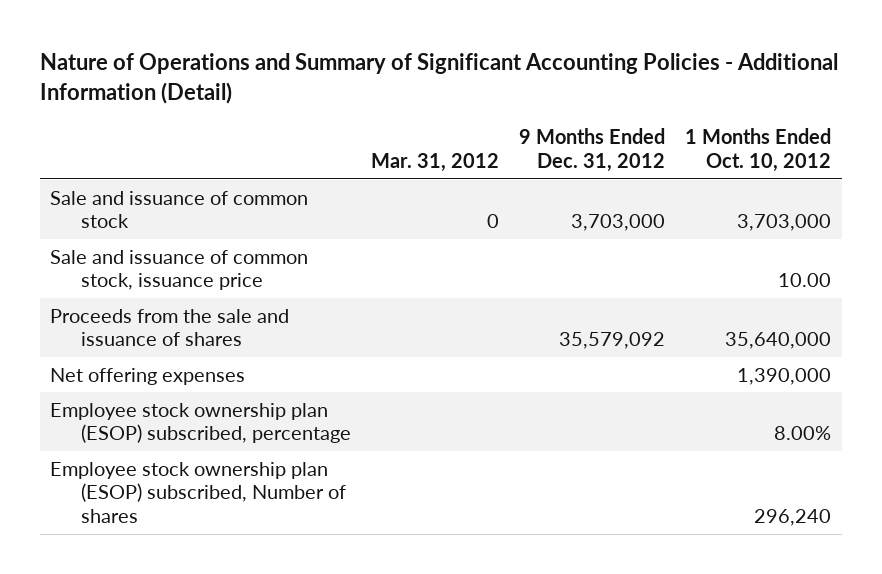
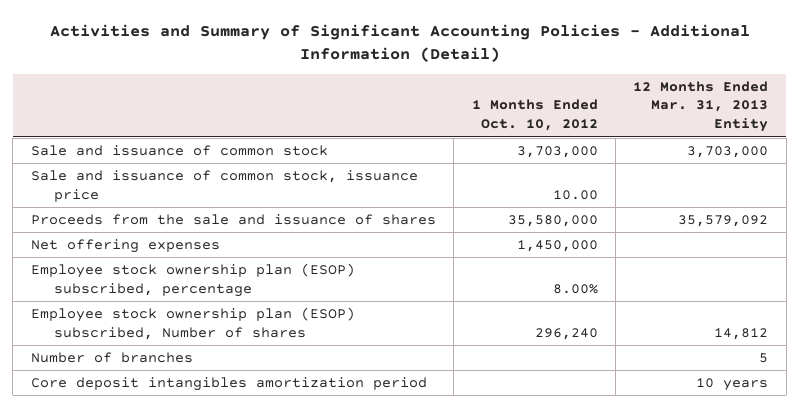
- Nature of Operations and Summary of Significant Accounting Policies - Additional Information (Detail)
+ Activities and Summary of Significant Accounting Policies - Additional Information (Detail)
- | Mar. 31, 2012 | 9 Months Ended Dec. 31, 2012 | 1 Months Ended Oct. 10, 2012
+ | 1 Months Ended Oct. 10, 2012 | 12 Months Ended Mar. 31, 2013 Entity
- Proceeds from the sale and issuance of shares | | 35,579,092 | 35,640,000
- Net offering expenses | | | 1,390,000
+ Proceeds from the sale and issuance of shares | 35,580,000 | 35,579,092
+ Net offering expenses | 1,450,000 |
+ Number of branches | | 5
+ Core deposit intangibles amortization period | | 10 years

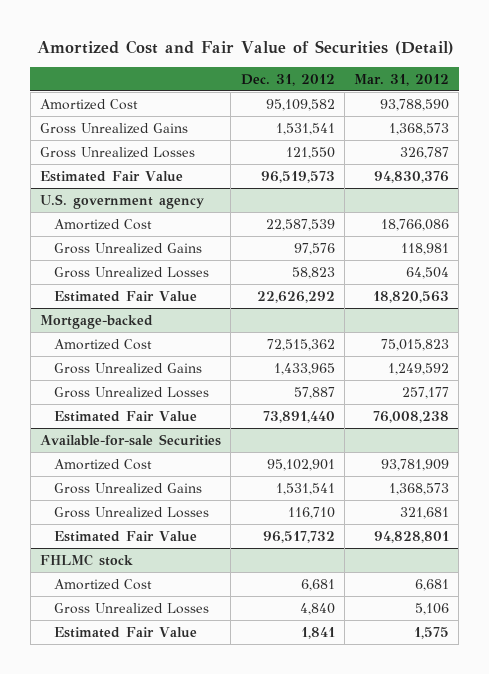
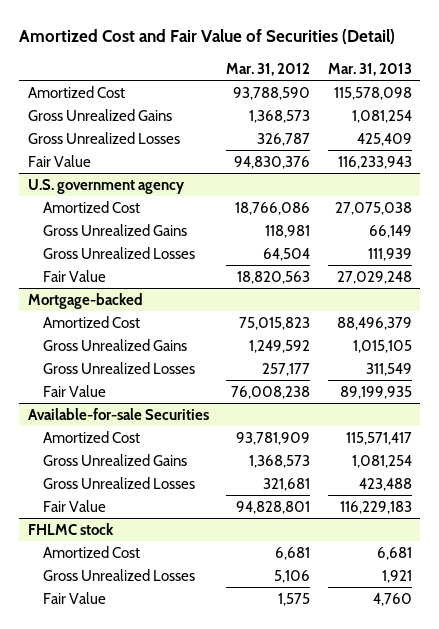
- | Dec. 31, 2012 | Mar. 31, 2012
+ | Mar. 31, 2012 | Mar. 31, 2013
- Estimated Fair Value | 96,519,573 | 94,830,376
+ Fair Value | 94,830,376 | 116,233,943
@ U.S. government agency
- Estimated Fair Value | 22,626,292 | 18,820,563
+ Fair Value | 18,820,563 | 27,029,248
@ Mortgage-backed
- Estimated Fair Value | 73,891,440 | 76,008,238
+ Fair Value | 76,008,238 | 89,199,935
@ Available-for-sale Securities
- Estimated Fair Value | 96,517,732 | 94,828,801
+ Fair Value | 94,828,801 | 116,229,183
@ FHLMC stock
- Estimated Fair Value | 1,841 | 1,575
+ Fair Value | 1,575 | 4,760

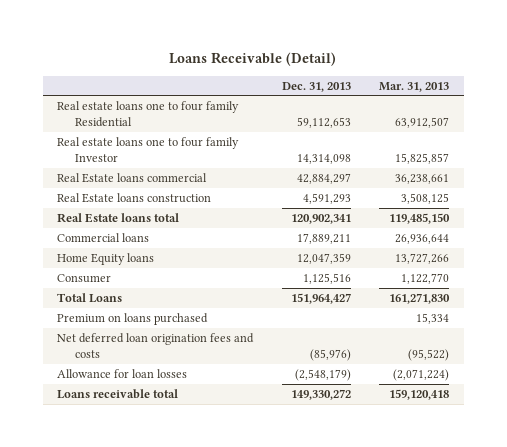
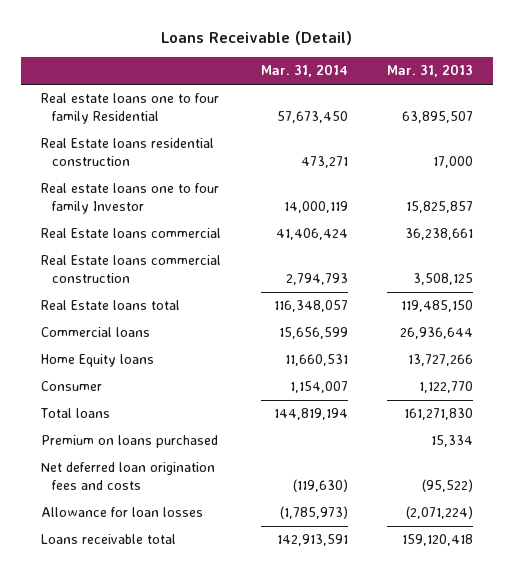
- | Dec. 31, 2013 | Mar. 31, 2013
+ | Mar. 31, 2014 | Mar. 31, 2013
- Real estate loans one to four family Residential | 59,112,653 | 63,912,507
+ Real estate loans one to four family Residential | 57,673,450 | 63,895,507
+ Real Estate loans residential construction | 473,271 | 17,000
- Real Estate loans construction | 4,591,293 | 3,508,125
+ Real Estate loans commercial construction | 2,794,793 | 3,508,125
- Total Loans | 151,964,427 | 161,271,830
+ Total loans | 144,819,194 | 161,271,830

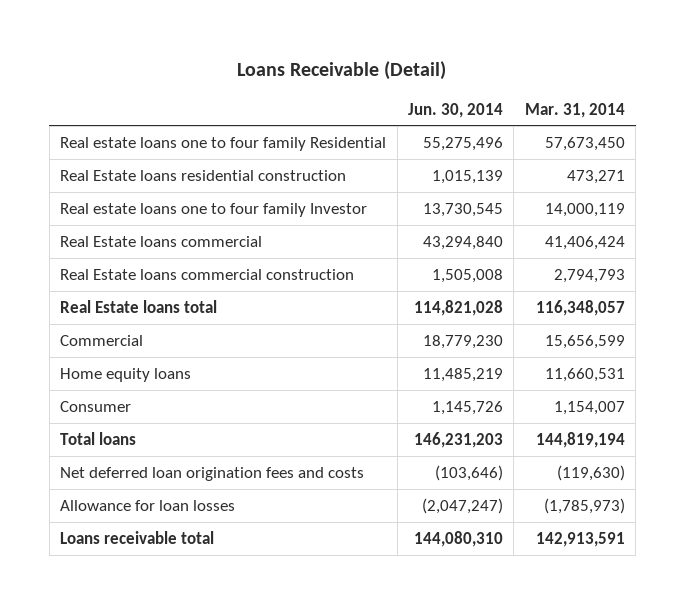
- | Mar. 31, 2014 | Mar. 31, 2013
+ | Jun. 30, 2014 | Mar. 31, 2014
- Commercial loans | 15,656,599 | 26,936,644
- Home Equity loans | 11,660,531 | 13,727,266
+ Commercial | 18,779,230 | 15,656,599
+ Home equity loans | 11,485,219 | 11,660,531
- Premium on loans purchased | | 15,334

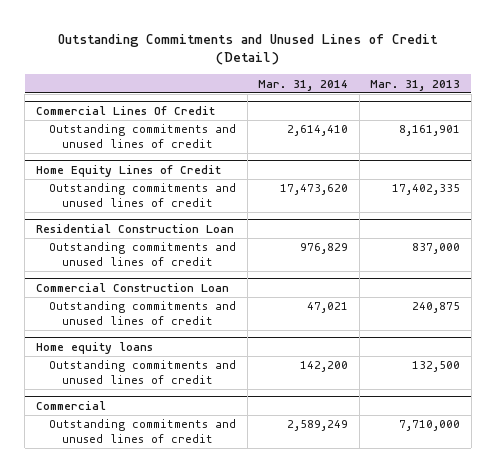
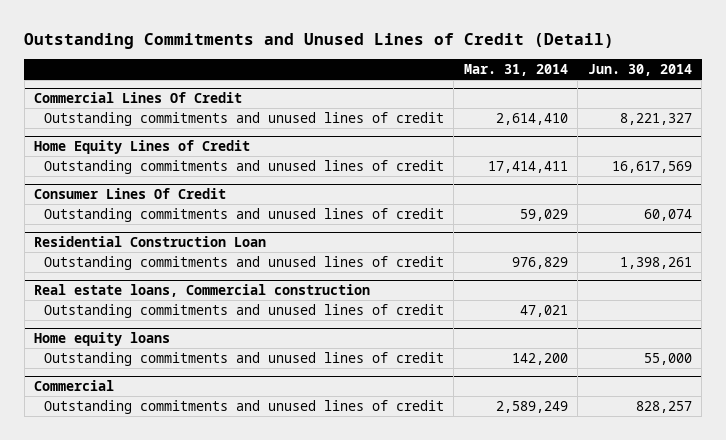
- | Mar. 31, 2014 | Mar. 31, 2013
+ | Mar. 31, 2014 | Jun. 30, 2014
@ Home Equity Lines of Credit
- Outstanding commitments and unused lines of credit | 17,473,620 | 17,402,335
+ Outstanding commitments and unused lines of credit | 17,414,411 | 16,617,569
+ Consumer Lines Of Credit
+ Outstanding commitments and unused lines of credit | 59,029 | 60,074
- Commercial Construction Loan
+ Real estate loans, Commercial construction

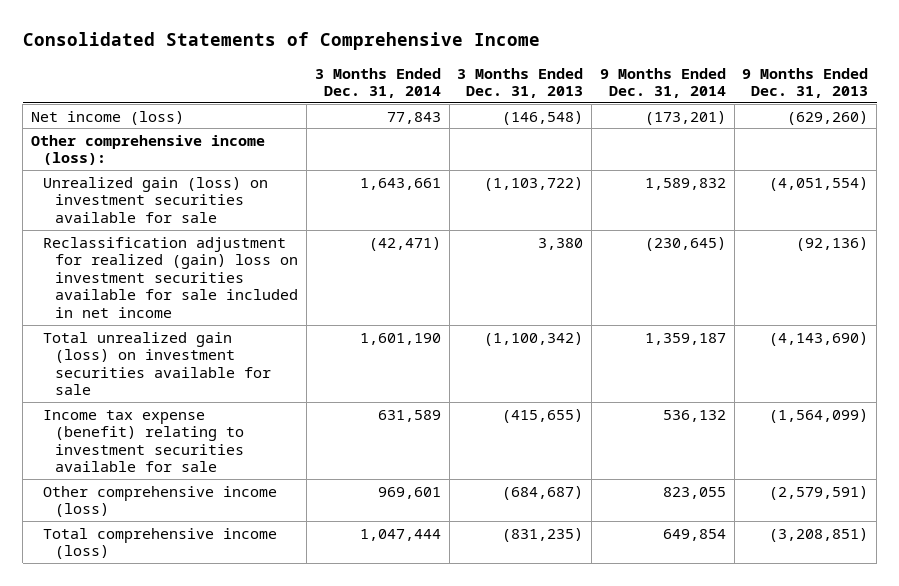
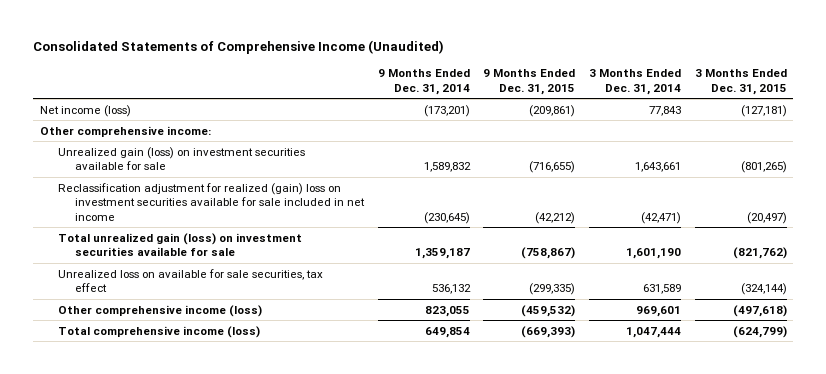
- Consolidated Statements of Comprehensive Income
+ Consolidated Statements of Comprehensive Income (Unaudited)
- | 3 Months Ended Dec. 31, 2014 | 3 Months Ended Dec. 31, 2013 | 9 Months Ended Dec. 31, 2014 | 9 Months Ended Dec. 31, 2013
+ | 9 Months Ended Dec. 31, 2014 | 9 Months Ended Dec. 31, 2015 | 3 Months Ended Dec. 31, 2014 | 3 Months Ended Dec. 31, 2015
- Other comprehensive income (loss):
+ Other comprehensive income:
- Income tax expense (benefit) relating to investment securities available for sale | 631,589 | (415,655) | 536,132 | (1,564,099)
+ Unrealized loss on available for sale securities, tax effect | 536,132 | (299,335) | 631,589 | (324,144)

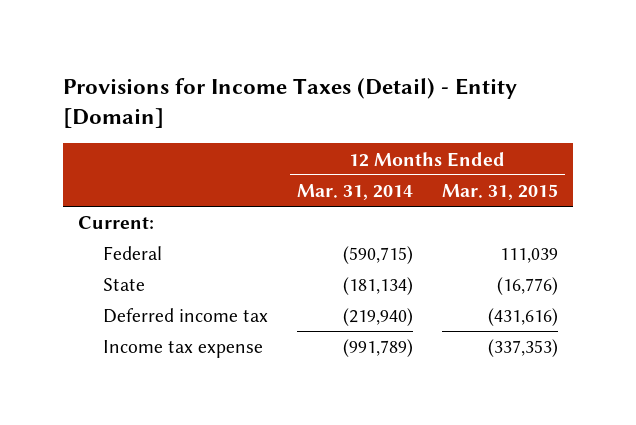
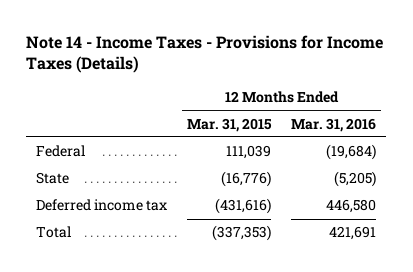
- Provisions for Income Taxes (Detail) - Entity [Domain]
+ Note 14 - Income Taxes - Provisions for Income Taxes (Details)
- | 12 Months Ended Mar. 31, 2014 | 12 Months Ended Mar. 31, 2015
+ | 12 Months Ended Mar. 31, 2015 | 12 Months Ended Mar. 31, 2016
- Current:
- Income tax expense | (991,789) | (337,353)
+ Total | (337,353) | 421,691

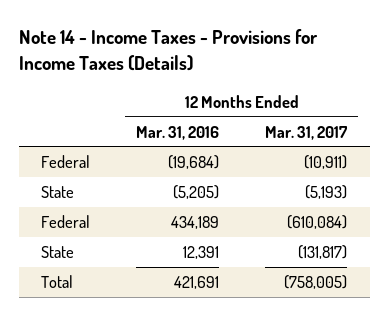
- | 12 Months Ended Mar. 31, 2015 | 12 Months Ended Mar. 31, 2016
+ | 12 Months Ended Mar. 31, 2016 | 12 Months Ended Mar. 31, 2017
- Deferred income tax | (431,616) | 446,580
+ Federal | 434,189 | (610,084)
+ State | 12,391 | (131,817)

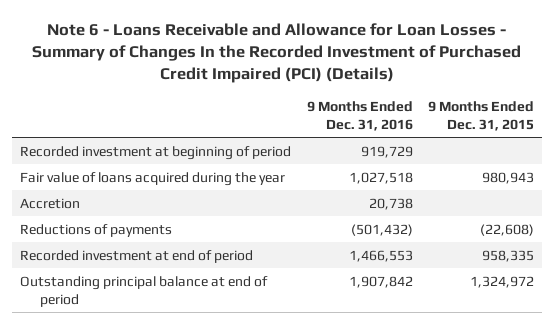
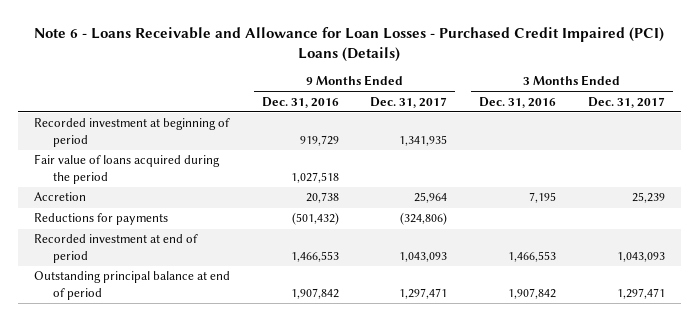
- Note 6 - Loans Receivable and Allowance for Loan Losses - Summary of Changes In the Recorded Investment of Purchased Credit Impaired (PCI) (Details)
+ Note 6 - Loans Receivable and Allowance for Loan Losses - Purchased Credit Impaired (PCI) Loans (Details)
- | 9 Months Ended Dec. 31, 2016 | 9 Months Ended Dec. 31, 2015
+ | 9 Months Ended Dec. 31, 2016 | 9 Months Ended Dec. 31, 2017 | 3 Months Ended Dec. 31, 2016 | 3 Months Ended Dec. 31, 2017
- Fair value of loans acquired during the year | 1,027,518 | 980,943
+ Fair value of loans acquired during the period | 1,027,518 | | |
- Reductions of payments | (501,432) | (22,608)
+ Reductions for payments | (501,432) | (324,806) | |

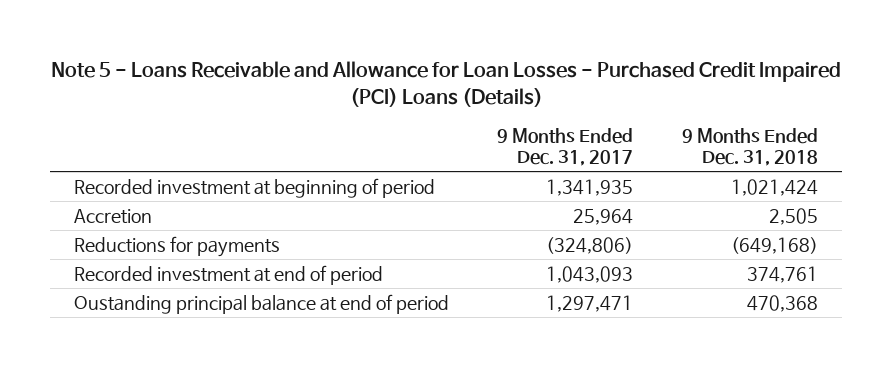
- Note 6 - Loans Receivable and Allowance for Loan Losses - Purchased Credit Impaired (PCI) Loans (Details)
+ Note 5 - Loans Receivable and Allowance for Loan Losses - Purchased Credit Impaired (PCI) Loans (Details)
- | 9 Months Ended Dec. 31, 2016 | 9 Months Ended Dec. 31, 2017 | 3 Months Ended Dec. 31, 2016 | 3 Months Ended Dec. 31, 2017
+ | 9 Months Ended Dec. 31, 2017 | 9 Months Ended Dec. 31, 2018
- Fair value of loans acquired during the period | 1,027,518 | | |
- Outstanding principal balance at end of period | 1,907,842 | 1,297,471 | 1,907,842 | 1,297,471
+ Oustanding principal balance at end of period | 1,297,471 | 470,368

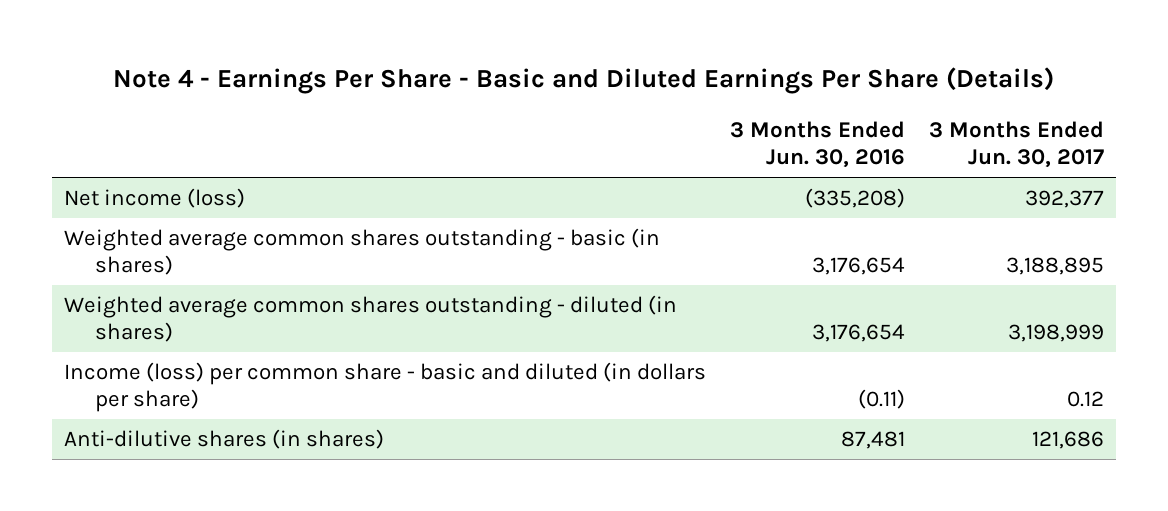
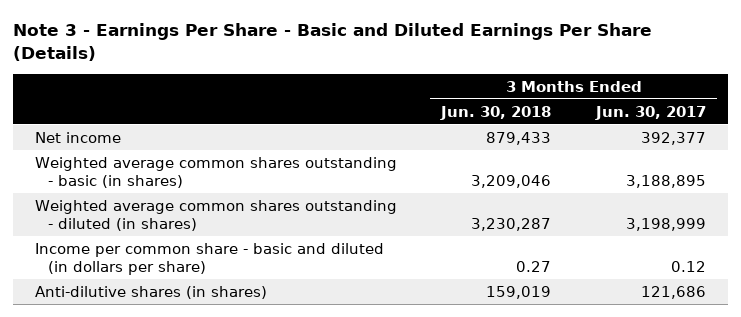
- Note 4 - Earnings Per Share - Basic and Diluted Earnings Per Share (Details)
+ Note 3 - Earnings Per Share - Basic and Diluted Earnings Per Share (Details)
- | 3 Months Ended Jun. 30, 2016 | 3 Months Ended Jun. 30, 2017
+ | 3 Months Ended Jun. 30, 2018 | 3 Months Ended Jun. 30, 2017
- Net income (loss) | (335,208) | 392,377
+ Net income | 879,433 | 392,377
- Income (loss) per common share - basic and diluted (in dollars per share) | (0.11) | 0.12
+ Income per common share - basic and diluted (in dollars per share) | 0.27 | 0.12

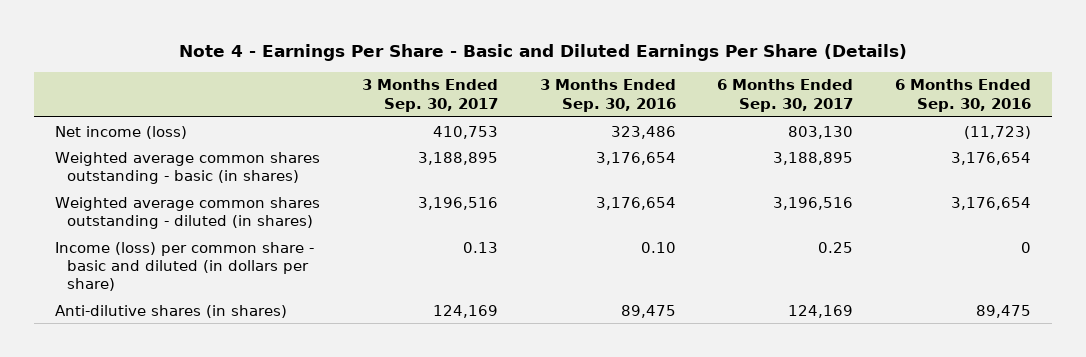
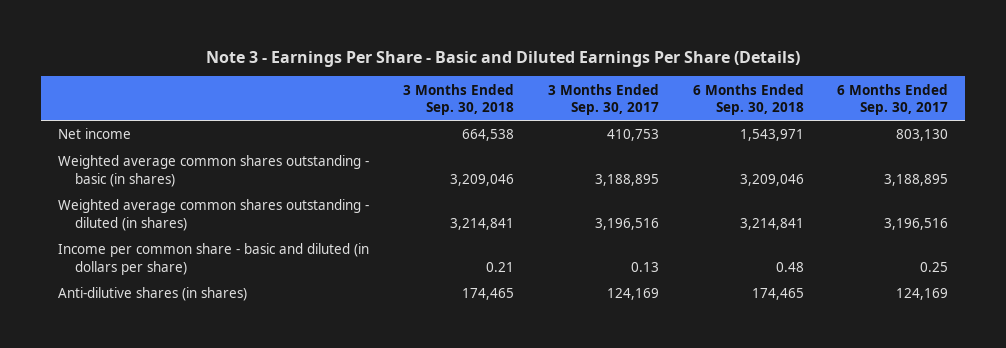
- Note 4 - Earnings Per Share - Basic and Diluted Earnings Per Share (Details)
+ Note 3 - Earnings Per Share - Basic and Diluted Earnings Per Share (Details)
- | 3 Months Ended Sep. 30, 2017 | 3 Months Ended Sep. 30, 2016 | 6 Months Ended Sep. 30, 2017 | 6 Months Ended Sep. 30, 2016
+ | 3 Months Ended Sep. 30, 2018 | 3 Months Ended Sep. 30, 2017 | 6 Months Ended Sep. 30, 2018 | 6 Months Ended Sep. 30, 2017
- Net income (loss) | 410,753 | 323,486 | 803,130 | (11,723)
+ Net income | 664,538 | 410,753 | 1,543,971 | 803,130
- Income (loss) per common share - basic and diluted (in dollars per share) | 0.13 | 0.10 | 0.25 | 0
+ Income per common share - basic and diluted (in dollars per share) | 0.21 | 0.13 | 0.48 | 0.25

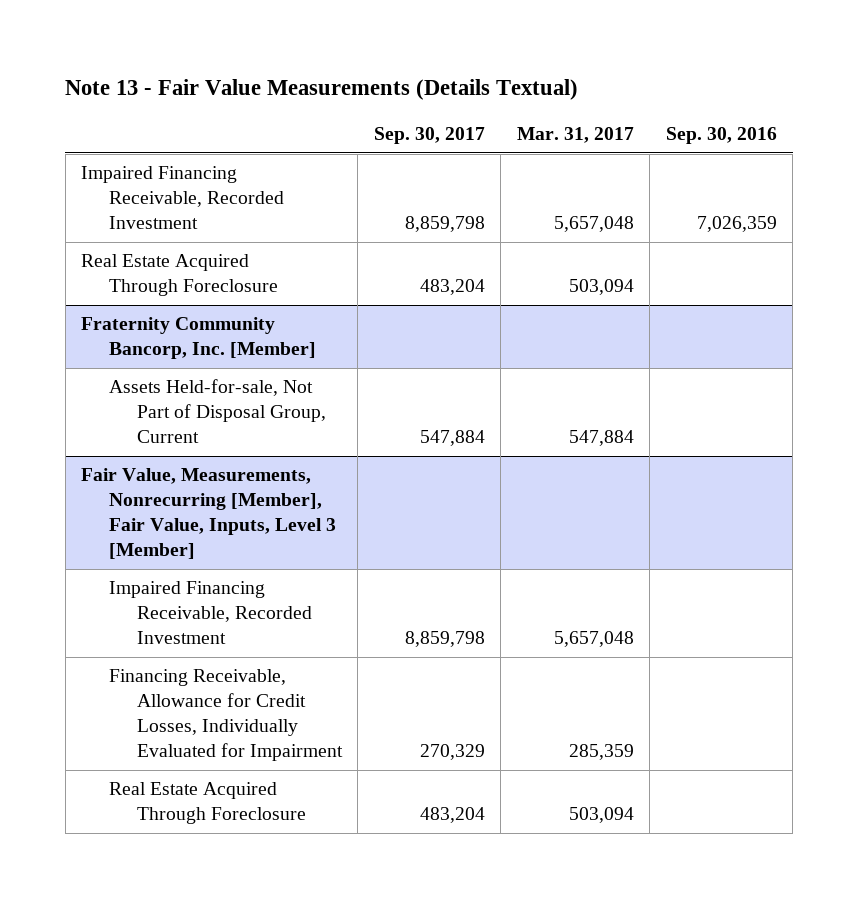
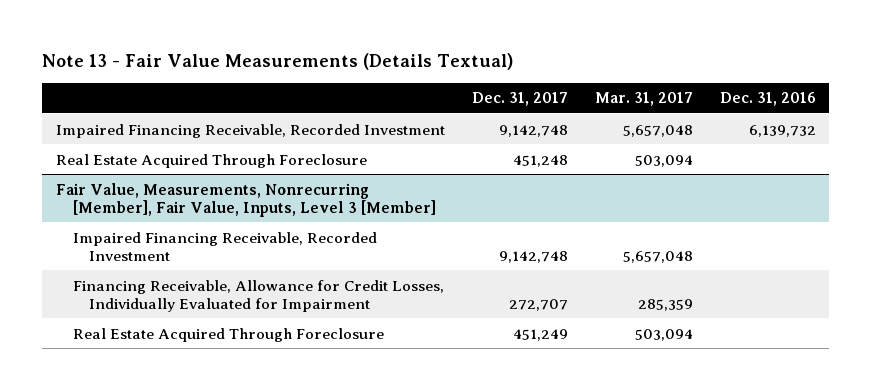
- | Sep. 30, 2017 | Mar. 31, 2017 | Sep. 30, 2016
+ | Dec. 31, 2017 | Mar. 31, 2017 | Dec. 31, 2016
- Fraternity Community Bancorp, Inc. [Member]
- Assets Held-for-sale, Not Part of Disposal Group, Current | 547,884 | 547,884 |

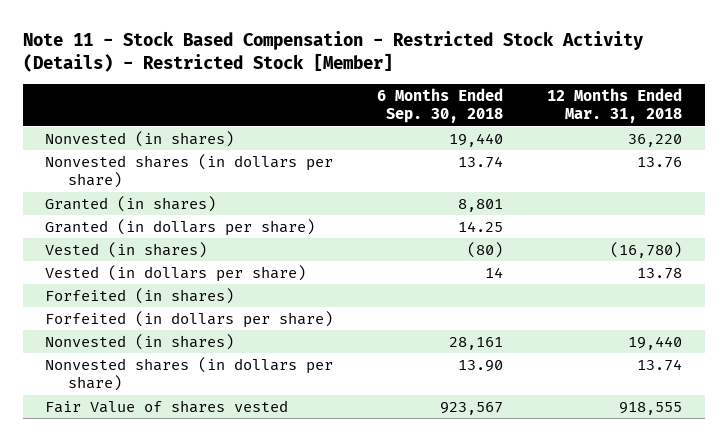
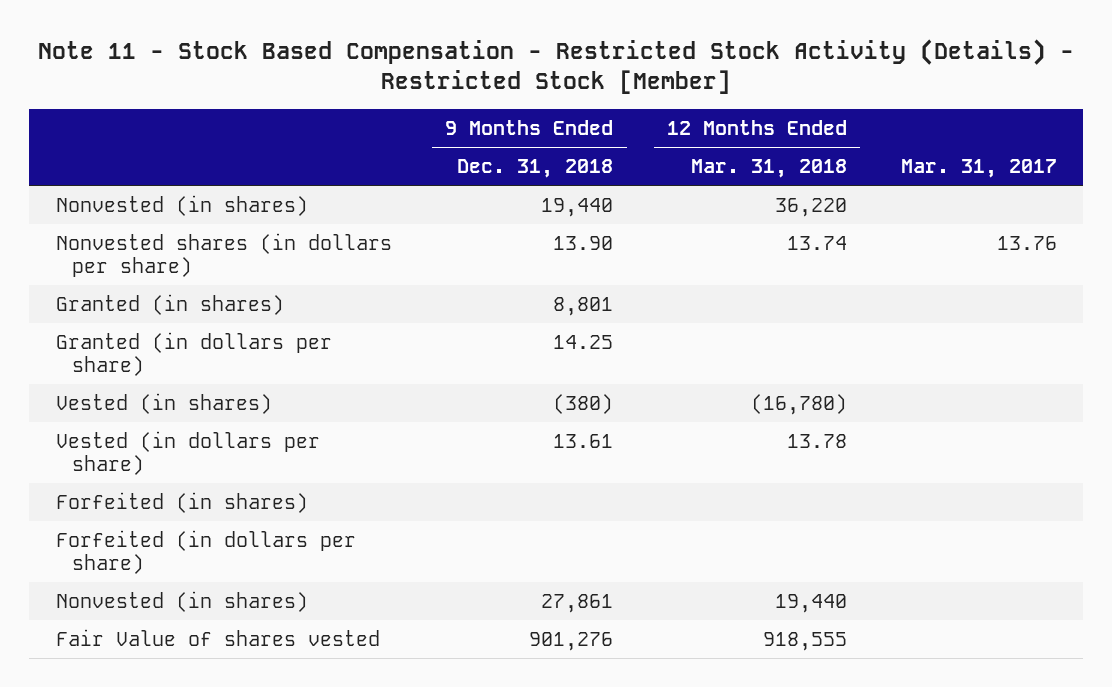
- | 6 Months Ended Sep. 30, 2018 | 12 Months Ended Mar. 31, 2018
+ | 9 Months Ended Dec. 31, 2018 | 12 Months Ended Mar. 31, 2018 | Mar. 31, 2017
- Nonvested shares (in dollars per share) | 13.74 | 13.76
moved up: Nonvested shares (in dollars per share) | 13.90 | 13.74 | 13.76

